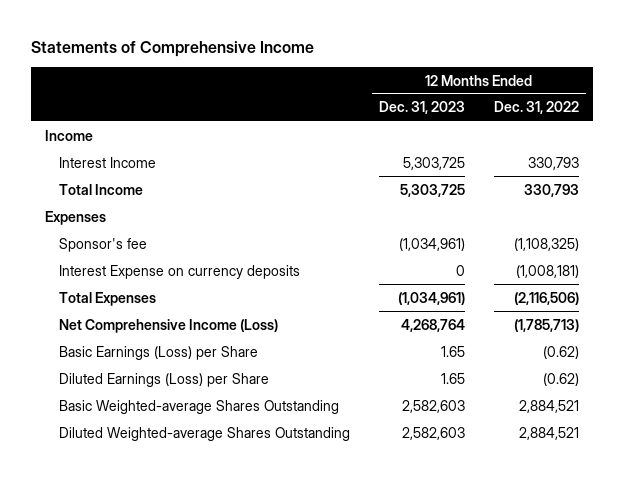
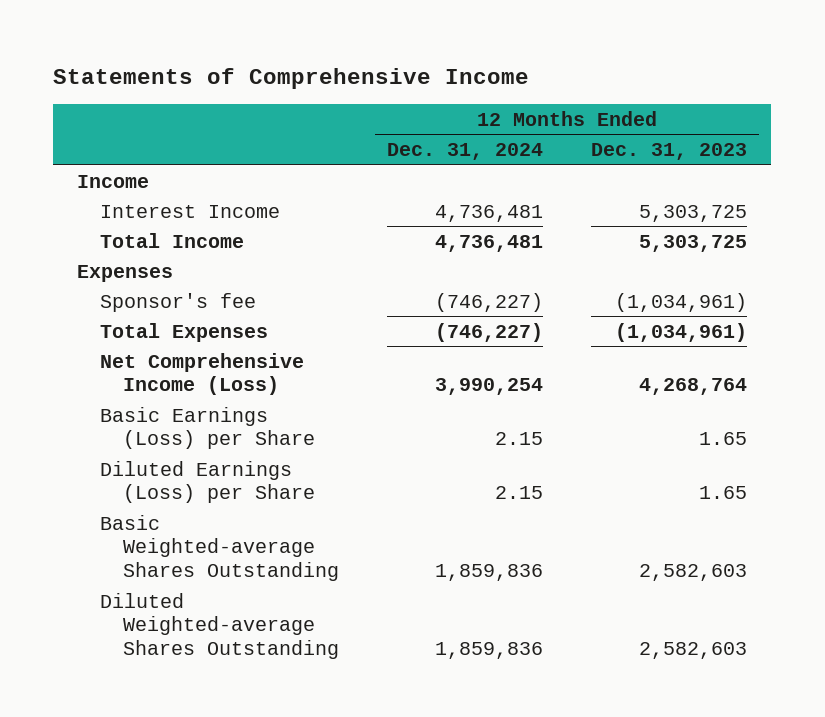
- | 12 Months Ended Dec. 31, 2023 | 12 Months Ended Dec. 31, 2022
+ | 12 Months Ended Dec. 31, 2024 | 12 Months Ended Dec. 31, 2023
- Interest Expense on currency deposits | 0 | (1,008,181)

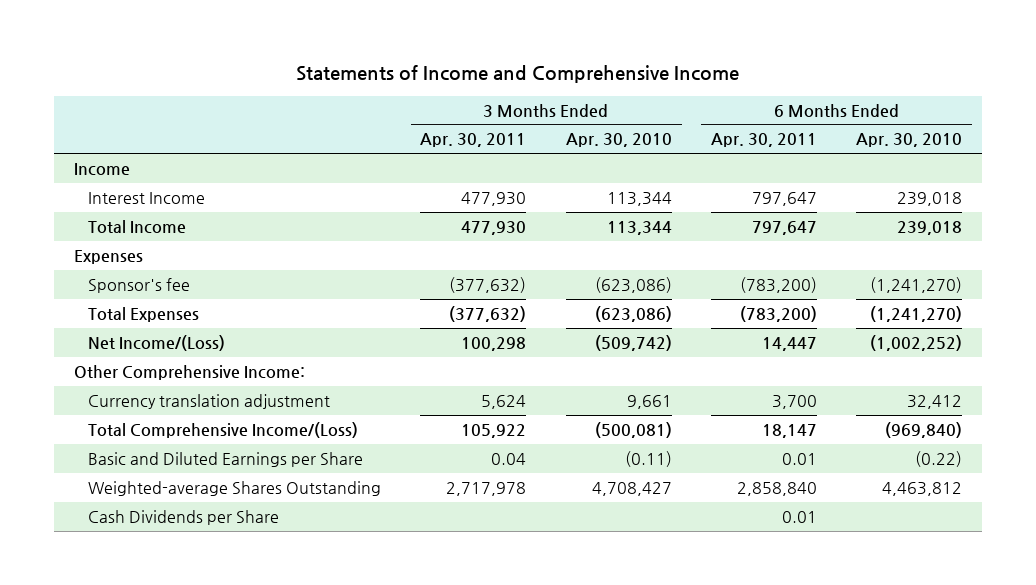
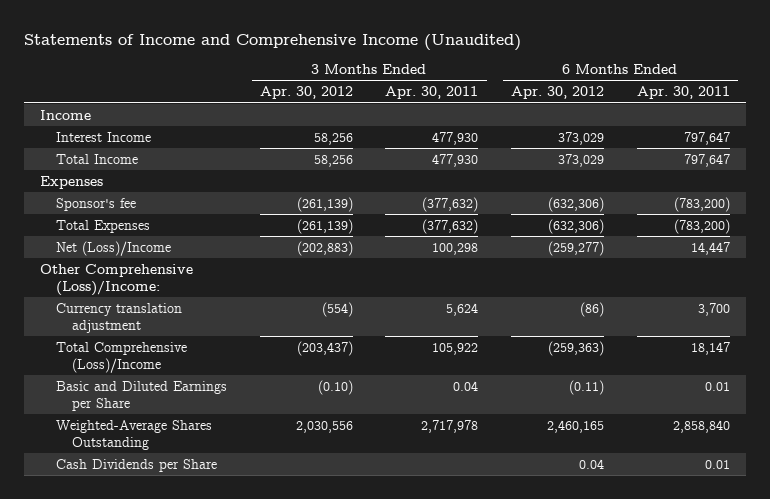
- Statements of Income and Comprehensive Income
+ Statements of Income and Comprehensive Income (Unaudited)
- | 3 Months Ended Apr. 30, 2011 | 3 Months Ended Apr. 30, 2010 | 6 Months Ended Apr. 30, 2011 | 6 Months Ended Apr. 30, 2010
+ | 3 Months Ended Apr. 30, 2012 | 3 Months Ended Apr. 30, 2011 | 6 Months Ended Apr. 30, 2012 | 6 Months Ended Apr. 30, 2011
- Net Income/(Loss) | 100,298 | (509,742) | 14,447 | (1,002,252)
- Other Comprehensive Income:
+ Net (Loss)/Income | (202,883) | 100,298 | (259,277) | 14,447
+ Other Comprehensive (Loss)/Income:
- Total Comprehensive Income/(Loss) | 105,922 | (500,081) | 18,147 | (969,840)
+ Total Comprehensive (Loss)/Income | (203,437) | 105,922 | (259,363) | 18,147
- Weighted-average Shares Outstanding | 2,717,978 | 4,708,427 | 2,858,840 | 4,463,812
+ Weighted-Average Shares Outstanding | 2,030,556 | 2,717,978 | 2,460,165 | 2,858,840

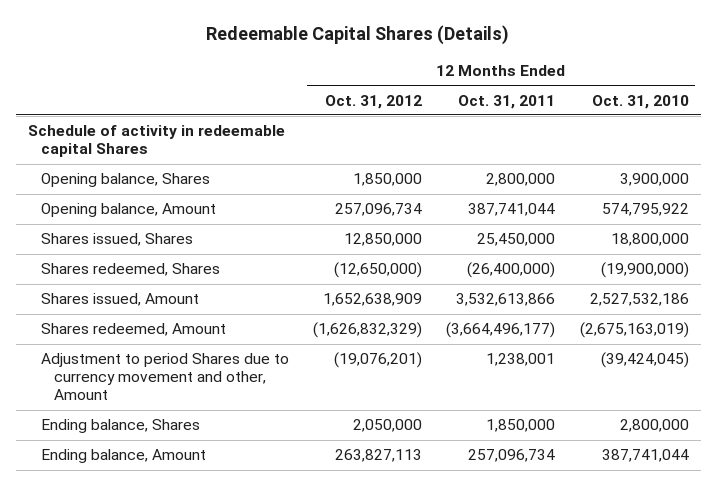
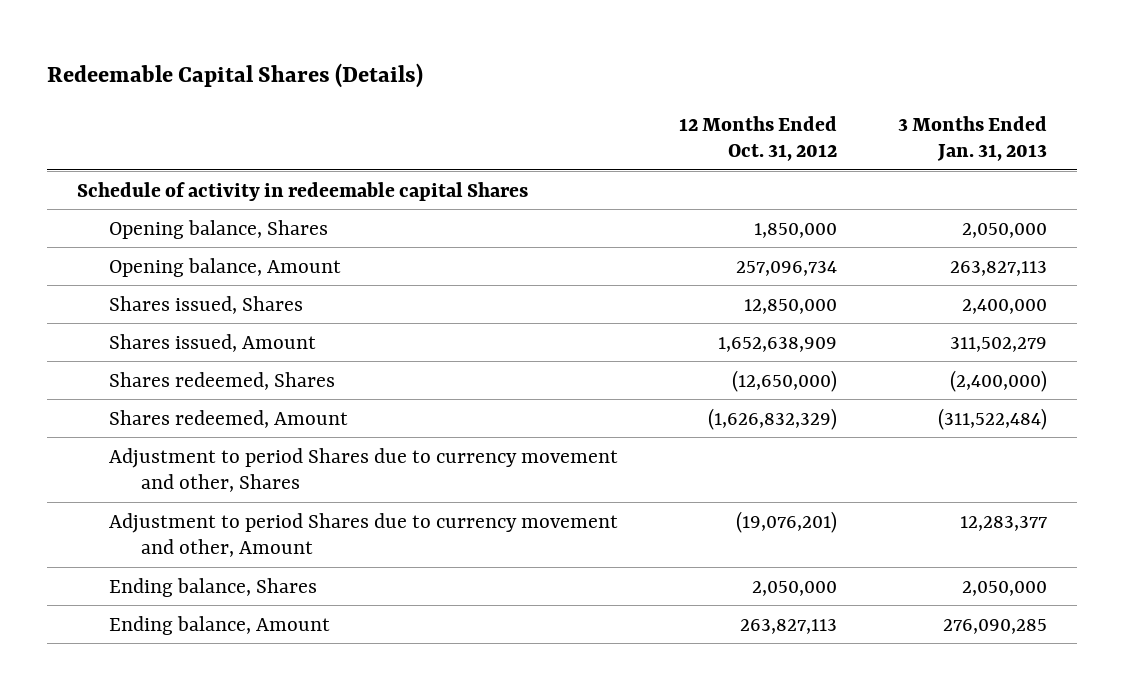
- | 12 Months Ended Oct. 31, 2012 | 12 Months Ended Oct. 31, 2011 | 12 Months Ended Oct. 31, 2010
+ | 12 Months Ended Oct. 31, 2012 | 3 Months Ended Jan. 31, 2013
moved down: Shares redeemed, Shares | (12,650,000) | (2,400,000)
+ Adjustment to period Shares due to currency movement and other, Shares

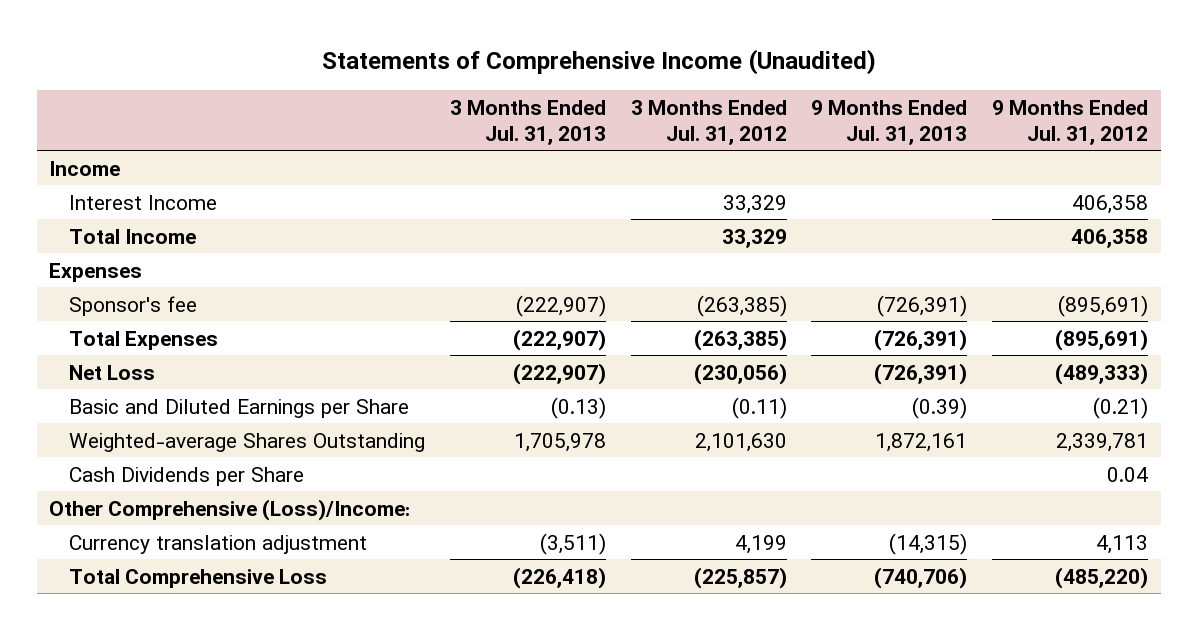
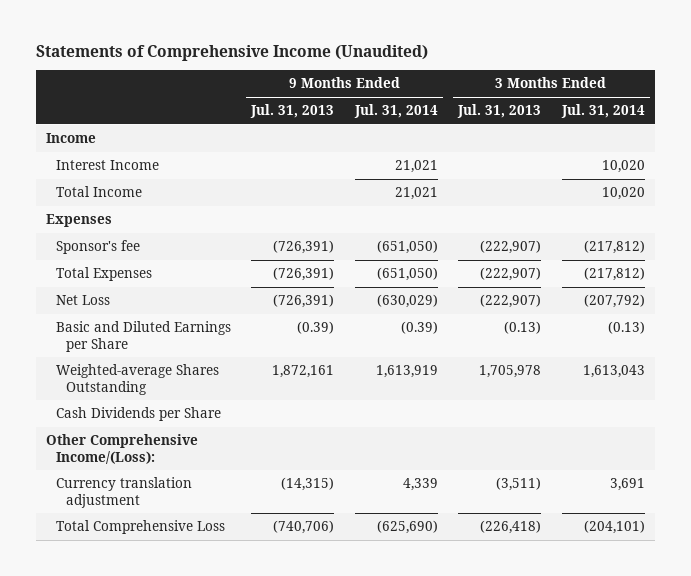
- | 3 Months Ended Jul. 31, 2013 | 3 Months Ended Jul. 31, 2012 | 9 Months Ended Jul. 31, 2013 | 9 Months Ended Jul. 31, 2012
+ | 9 Months Ended Jul. 31, 2013 | 9 Months Ended Jul. 31, 2014 | 3 Months Ended Jul. 31, 2013 | 3 Months Ended Jul. 31, 2014
- Other Comprehensive (Loss)/Income:
+ Other Comprehensive Income/(Loss):

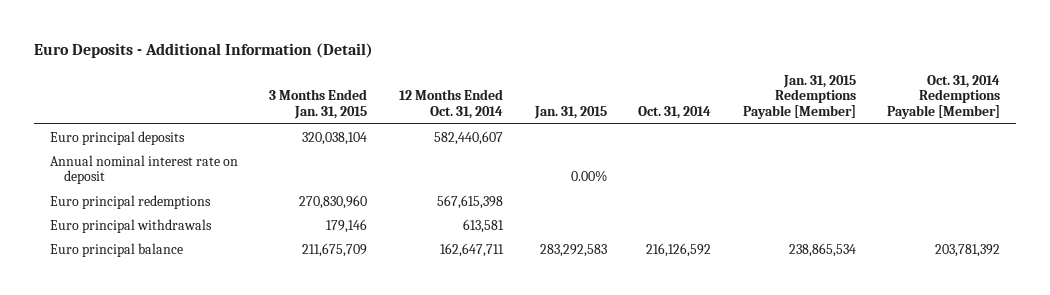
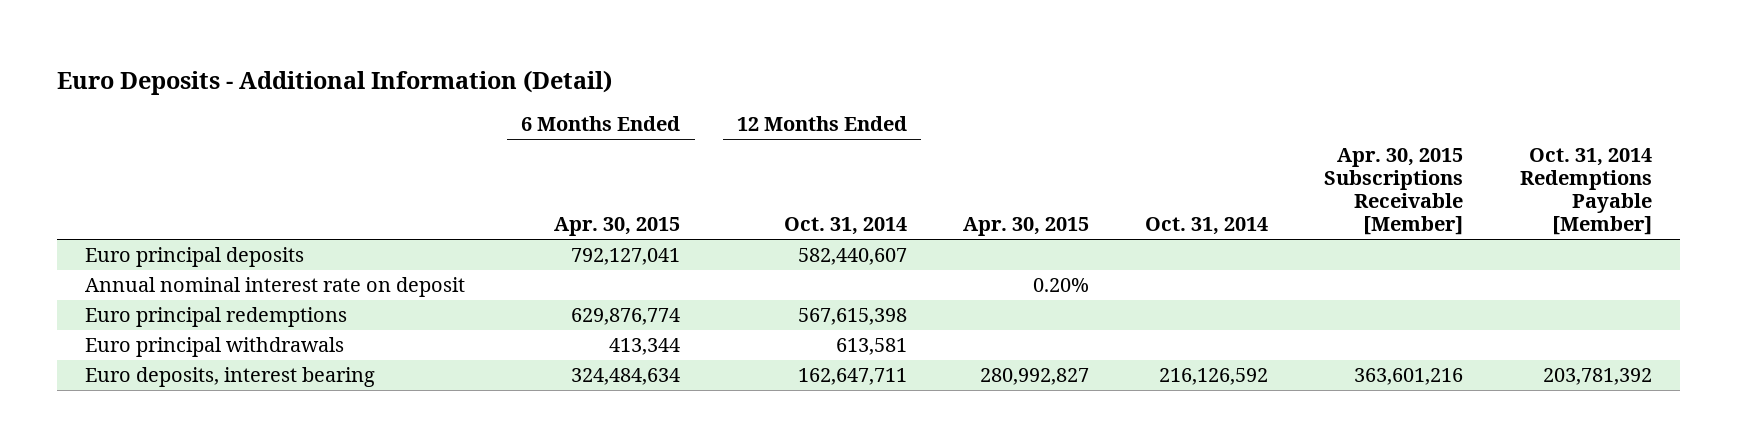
- | 3 Months Ended Jan. 31, 2015 | 12 Months Ended Oct. 31, 2014 | Jan. 31, 2015 | Oct. 31, 2014 | Jan. 31, 2015 Redemptions Payable [Member] | Oct. 31, 2014 Redemptions Payable [Member]
+ | 6 Months Ended Apr. 30, 2015 | 12 Months Ended Oct. 31, 2014 | Apr. 30, 2015 | Oct. 31, 2014 | Apr. 30, 2015 Subscriptions Receivable [Member] | Oct. 31, 2014 Redemptions Payable [Member]
- Euro principal balance | 211,675,709 | 162,647,711 | 283,292,583 | 216,126,592 | 238,865,534 | 203,781,392
+ Euro deposits, interest bearing | 324,484,634 | 162,647,711 | 280,992,827 | 216,126,592 | 363,601,216 | 203,781,392

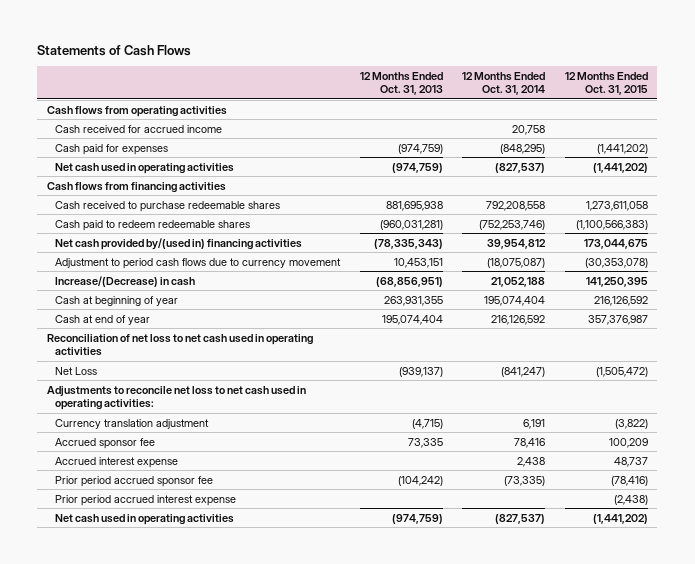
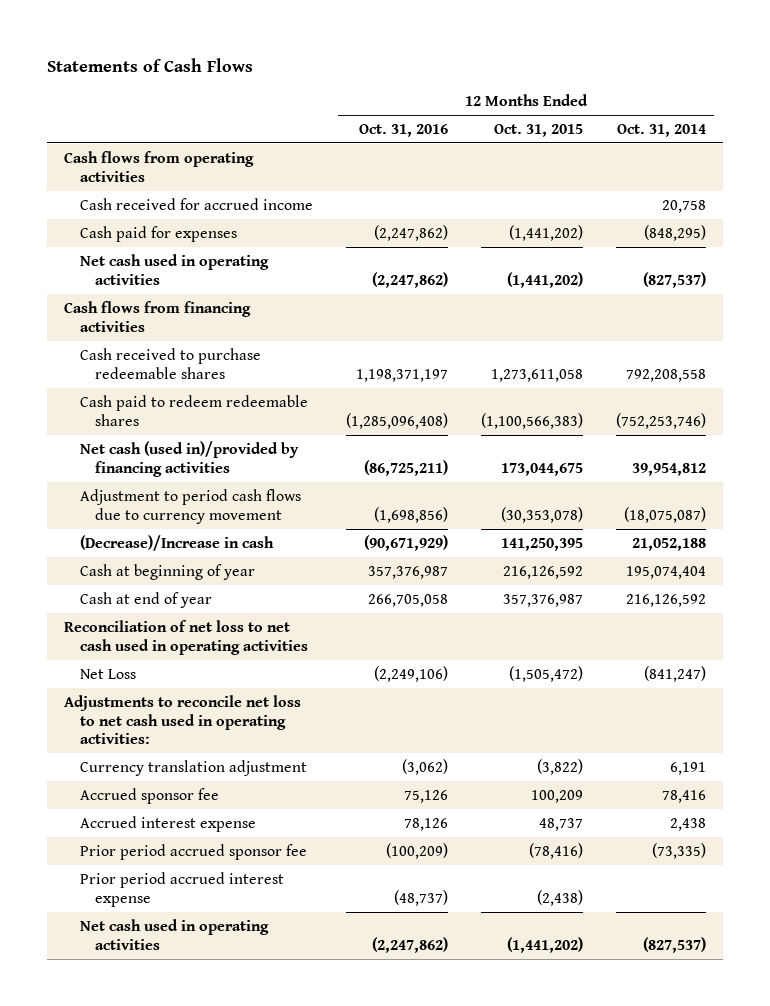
- | 12 Months Ended Oct. 31, 2013 | 12 Months Ended Oct. 31, 2014 | 12 Months Ended Oct. 31, 2015
+ | 12 Months Ended Oct. 31, 2016 | 12 Months Ended Oct. 31, 2015 | 12 Months Ended Oct. 31, 2014
- Net cash provided by/(used in) financing activities | (78,335,343) | 39,954,812 | 173,044,675
+ Net cash (used in)/provided by financing activities | (86,725,211) | 173,044,675 | 39,954,812
- Increase/(Decrease) in cash | (68,856,951) | 21,052,188 | 141,250,395
+ (Decrease)/Increase in cash | (90,671,929) | 141,250,395 | 21,052,188

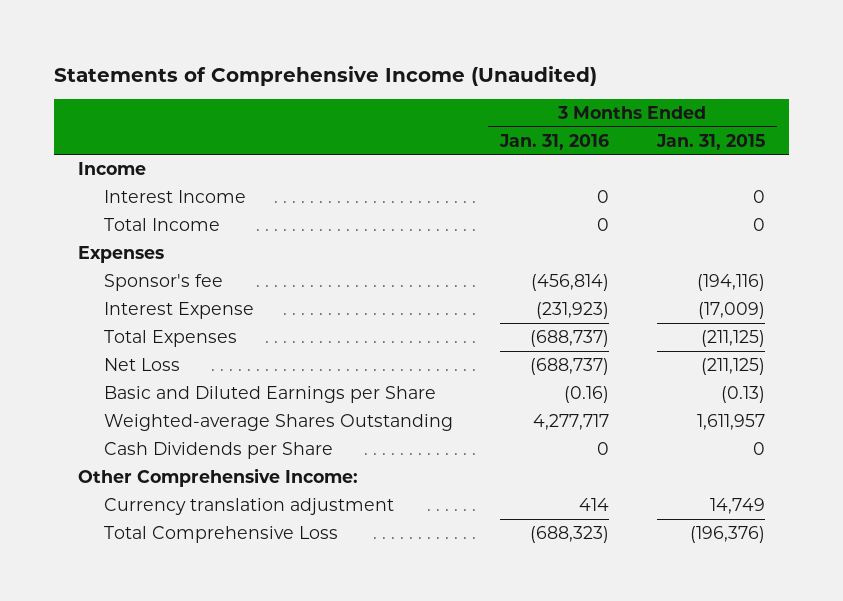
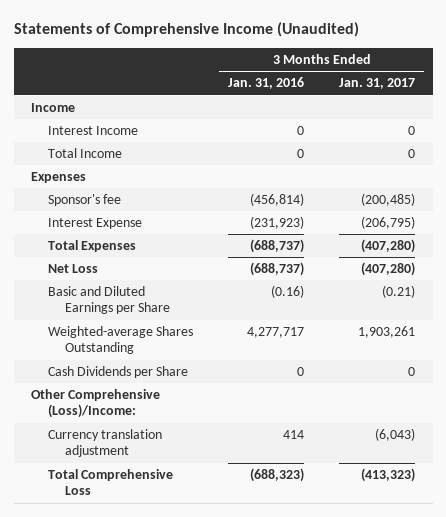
- | 3 Months Ended Jan. 31, 2016 | 3 Months Ended Jan. 31, 2015
+ | 3 Months Ended Jan. 31, 2016 | 3 Months Ended Jan. 31, 2017
- Other Comprehensive Income:
+ Other Comprehensive (Loss)/Income:

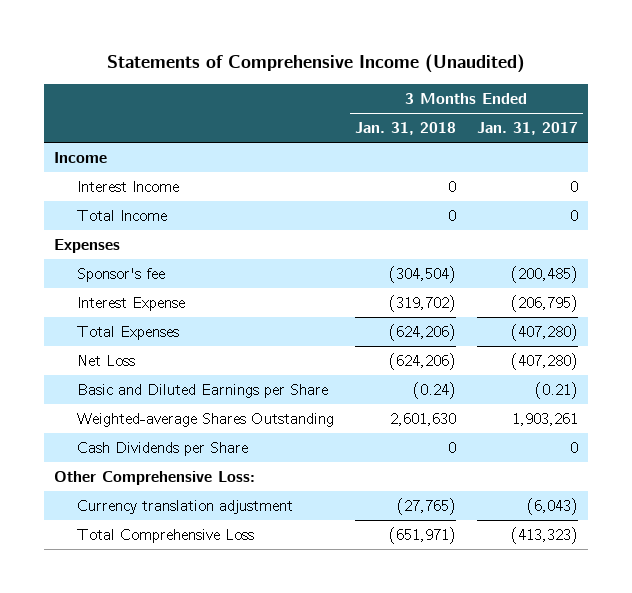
- | 3 Months Ended Jan. 31, 2016 | 3 Months Ended Jan. 31, 2017
+ | 3 Months Ended Jan. 31, 2018 | 3 Months Ended Jan. 31, 2017
- Other Comprehensive (Loss)/Income:
+ Other Comprehensive Loss:

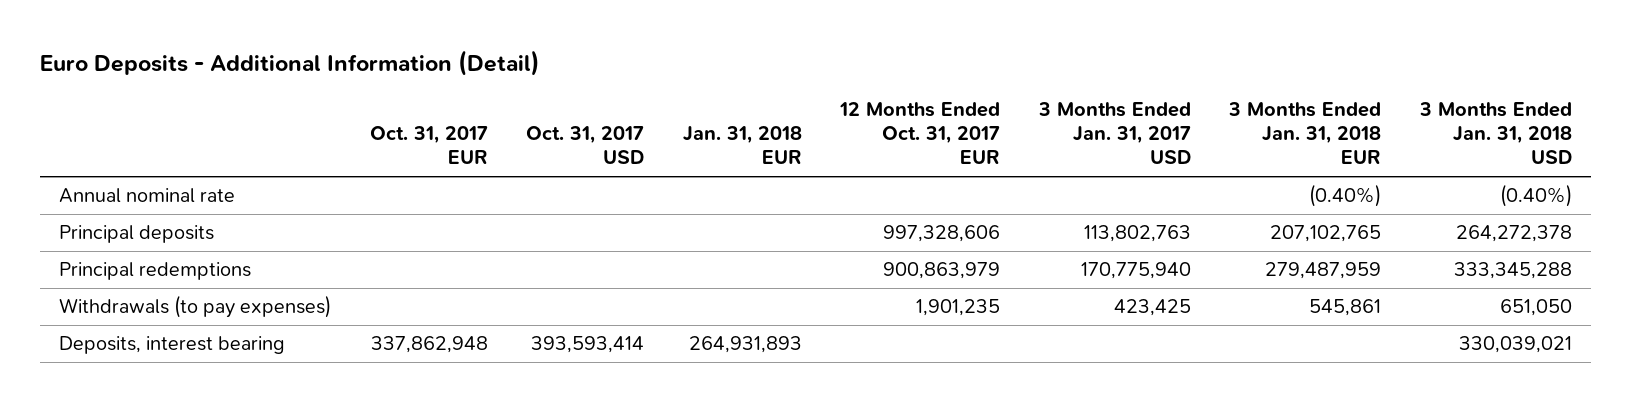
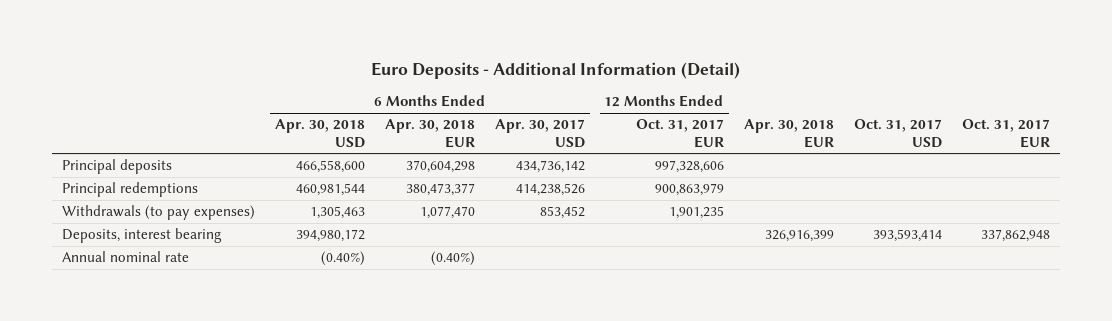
- | Oct. 31, 2017 EUR | Oct. 31, 2017 USD | Jan. 31, 2018 EUR | 12 Months Ended Oct. 31, 2017 EUR | 3 Months Ended Jan. 31, 2017 USD | 3 Months Ended Jan. 31, 2018 EUR | 3 Months Ended Jan. 31, 2018 USD
+ | 6 Months Ended Apr. 30, 2018 USD | 6 Months Ended Apr. 30, 2018 EUR | 6 Months Ended Apr. 30, 2017 USD | 12 Months Ended Oct. 31, 2017 EUR | Apr. 30, 2018 EUR | Oct. 31, 2017 USD | Oct. 31, 2017 EUR
moved down: Annual nominal rate | (0.40%) | (0.40%) | | | | |

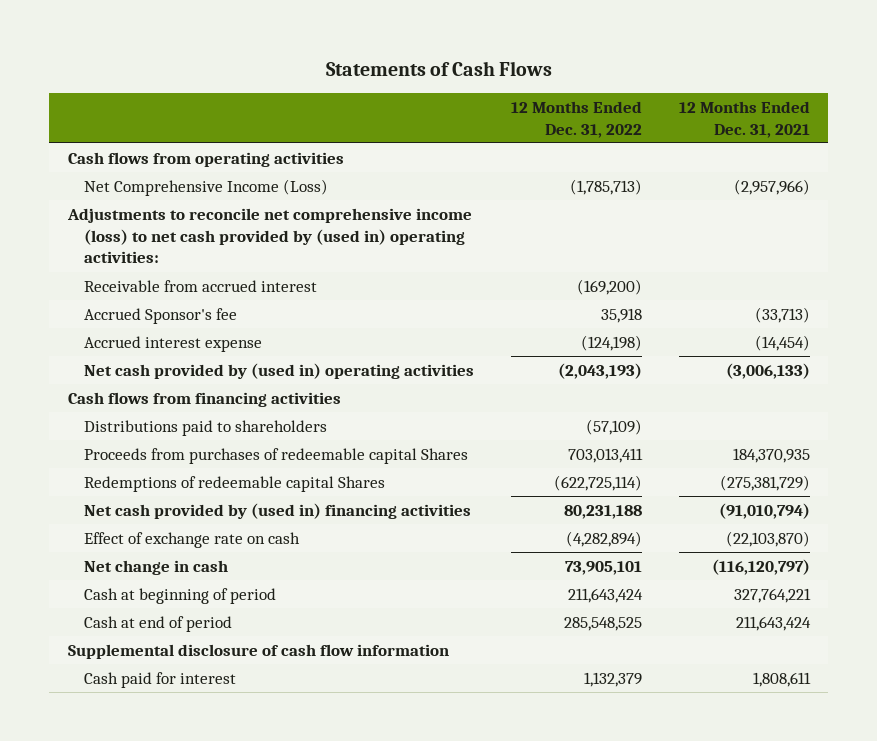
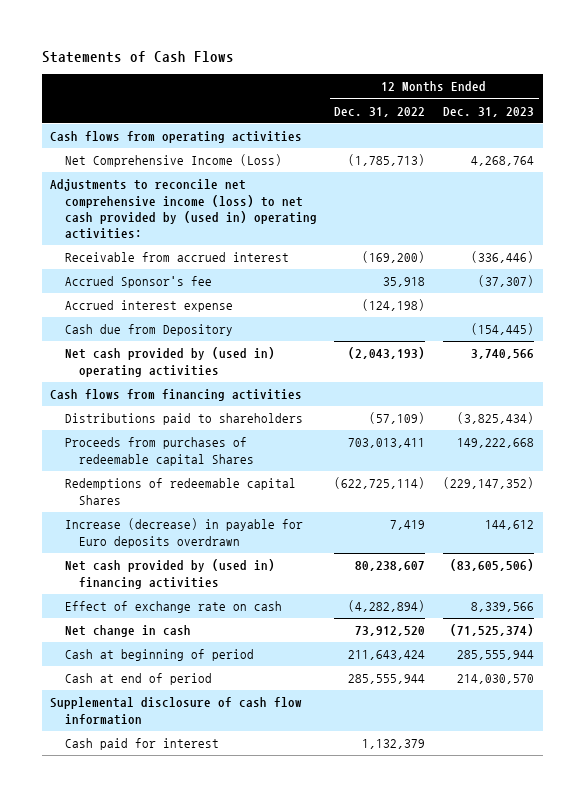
- | 12 Months Ended Dec. 31, 2022 | 12 Months Ended Dec. 31, 2021
+ | 12 Months Ended Dec. 31, 2022 | 12 Months Ended Dec. 31, 2023
+ Cash due from Depository | | (154,445)
- Net cash provided by (used in) financing activities | 80,231,188 | (91,010,794)
+ Increase (decrease) in payable for Euro deposits overdrawn | 7,419 | 144,612
+ Net cash provided by (used in) financing activities | 80,238,607 | (83,605,506)
- Net change in cash | 73,905,101 | (116,120,797)
+ Net change in cash | 73,912,520 | (71,525,374)
- Cash at end of period | 285,548,525 | 211,643,424
+ Cash at end of period | 285,555,944 | 214,030,570

